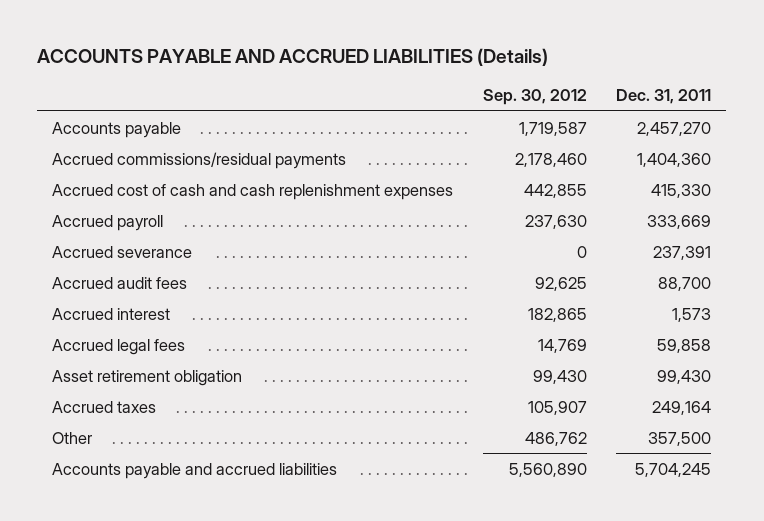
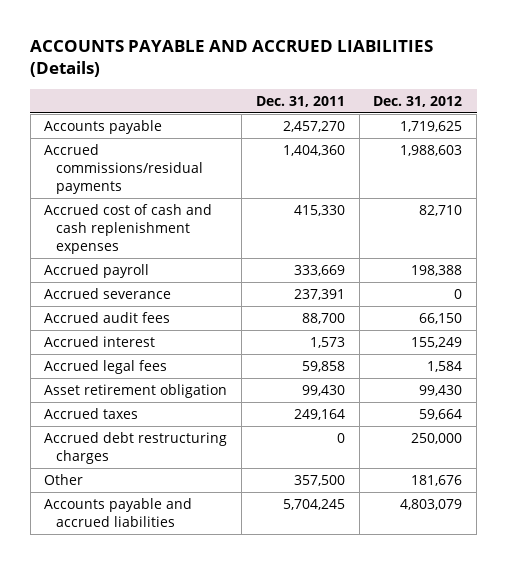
- | Sep. 30, 2012 | Dec. 31, 2011
+ | Dec. 31, 2011 | Dec. 31, 2012
+ Accrued debt restructuring charges | 0 | 250,000

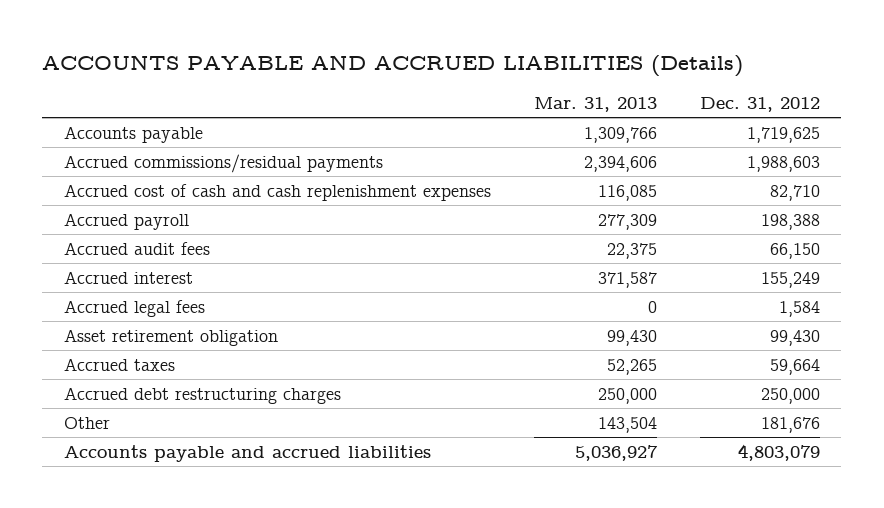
- | Dec. 31, 2011 | Dec. 31, 2012
+ | Mar. 31, 2013 | Dec. 31, 2012
- Accrued severance | 237,391 | 0

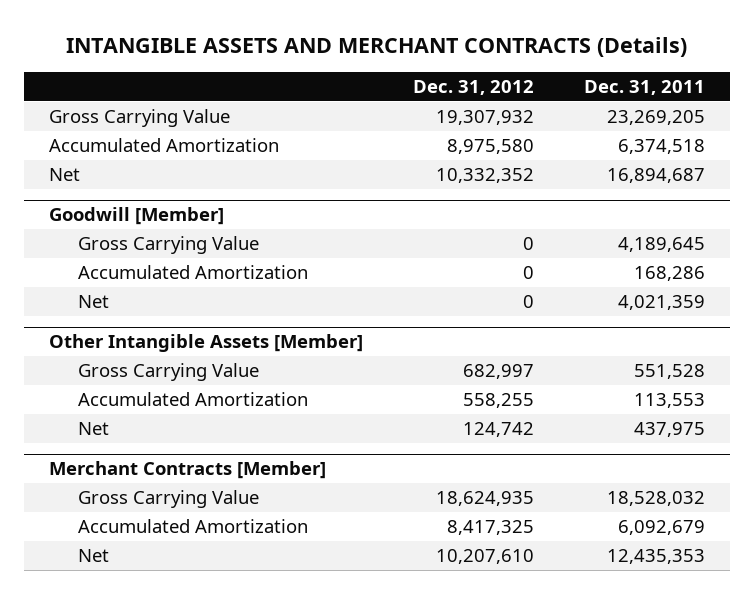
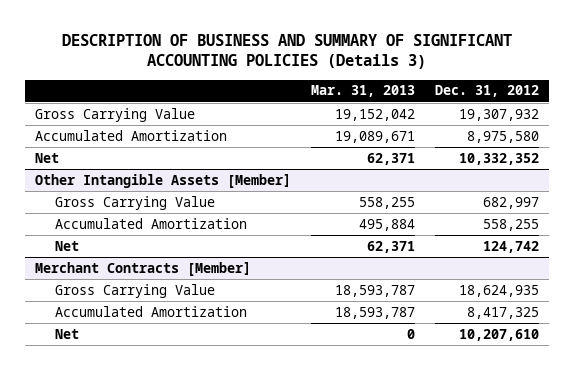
- INTANGIBLE ASSETS AND MERCHANT CONTRACTS (Details)
+ DESCRIPTION OF BUSINESS AND SUMMARY OF SIGNIFICANT ACCOUNTING POLICIES (Details 3)
- | Dec. 31, 2012 | Dec. 31, 2011
+ | Mar. 31, 2013 | Dec. 31, 2012
- Goodwill [Member]
- Gross Carrying Value | 0 | 4,189,645
- Accumulated Amortization | 0 | 168,286
- Net | 0 | 4,021,359

